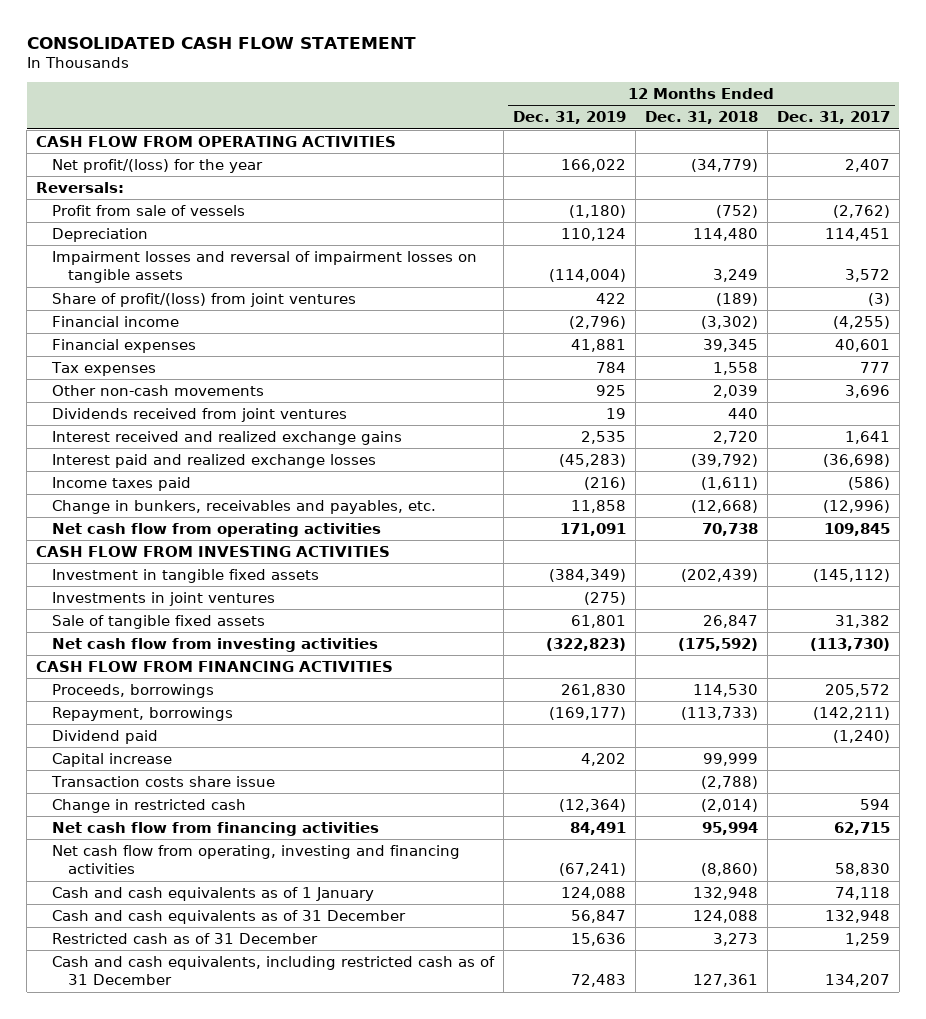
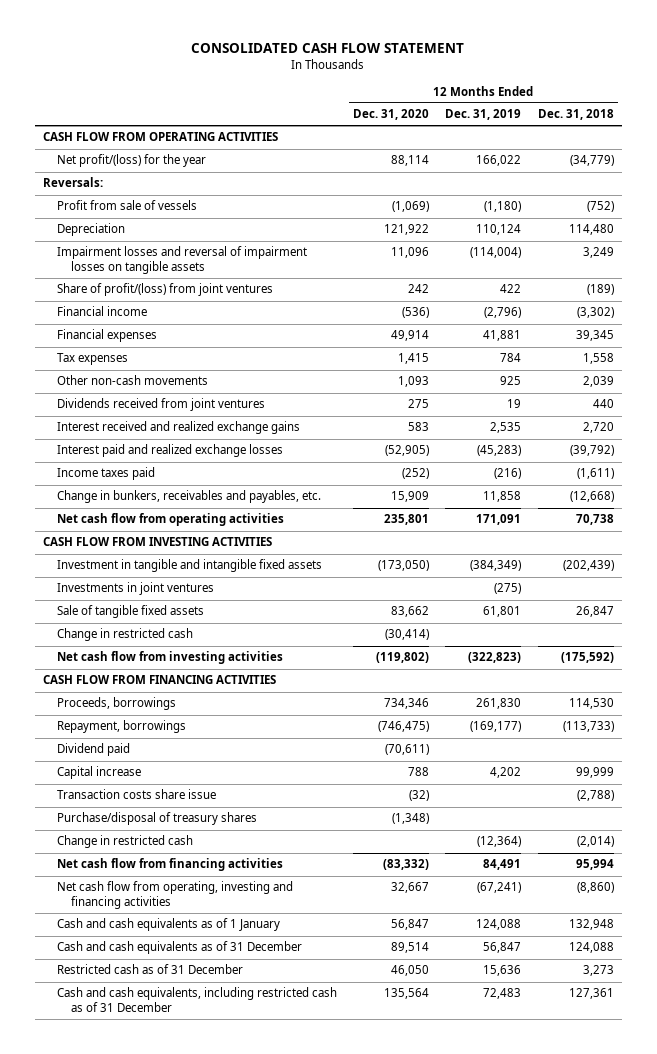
- | 12 Months Ended Dec. 31, 2019 | 12 Months Ended Dec. 31, 2018 | 12 Months Ended Dec. 31, 2017
+ | 12 Months Ended Dec. 31, 2020 | 12 Months Ended Dec. 31, 2019 | 12 Months Ended Dec. 31, 2018
- Investment in tangible fixed assets | (384,349) | (202,439) | (145,112)
+ Investment in tangible and intangible fixed assets | (173,050) | (384,349) | (202,439)
+ Change in restricted cash | (30,414) | |
+ Purchase/disposal of treasury shares | (1,348) | |

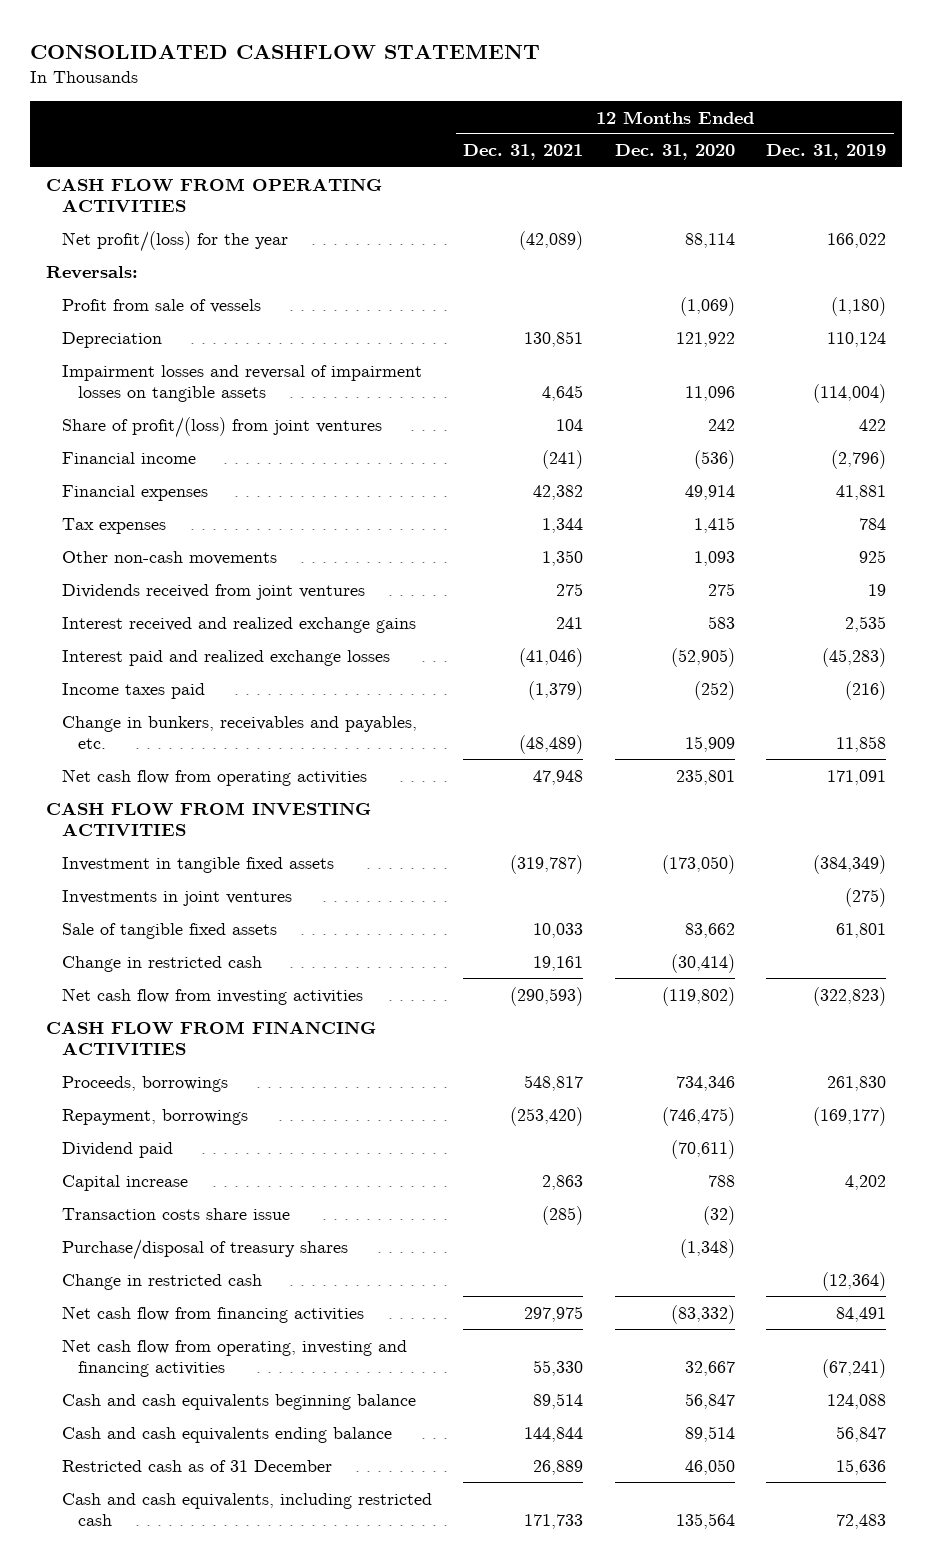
- CONSOLIDATED CASH FLOW STATEMENT
+ CONSOLIDATED CASHFLOW STATEMENT
- | 12 Months Ended Dec. 31, 2020 | 12 Months Ended Dec. 31, 2019 | 12 Months Ended Dec. 31, 2018
+ | 12 Months Ended Dec. 31, 2021 | 12 Months Ended Dec. 31, 2020 | 12 Months Ended Dec. 31, 2019
- Investment in tangible and intangible fixed assets | (173,050) | (384,349) | (202,439)
+ Investment in tangible fixed assets | (319,787) | (173,050) | (384,349)
- Cash and cash equivalents as of 1 January | 56,847 | 124,088 | 132,948
- Cash and cash equivalents as of 31 December | 89,514 | 56,847 | 124,088
+ Cash and cash equivalents beginning balance | 89,514 | 56,847 | 124,088
+ Cash and cash equivalents ending balance | 144,844 | 89,514 | 56,847
- Cash and cash equivalents, including restricted cash as of 31 December | 135,564 | 72,483 | 127,361
+ Cash and cash equivalents, including restricted cash | 171,733 | 135,564 | 72,483

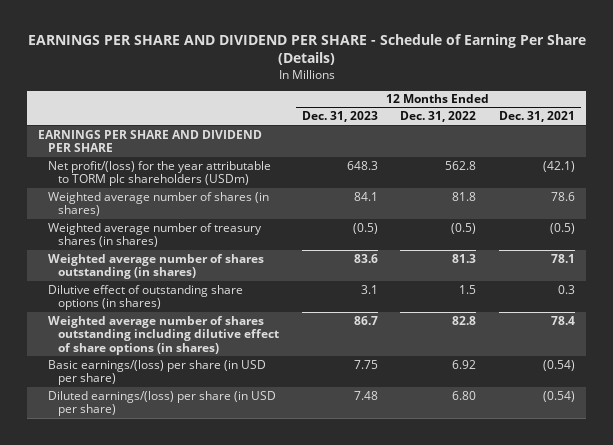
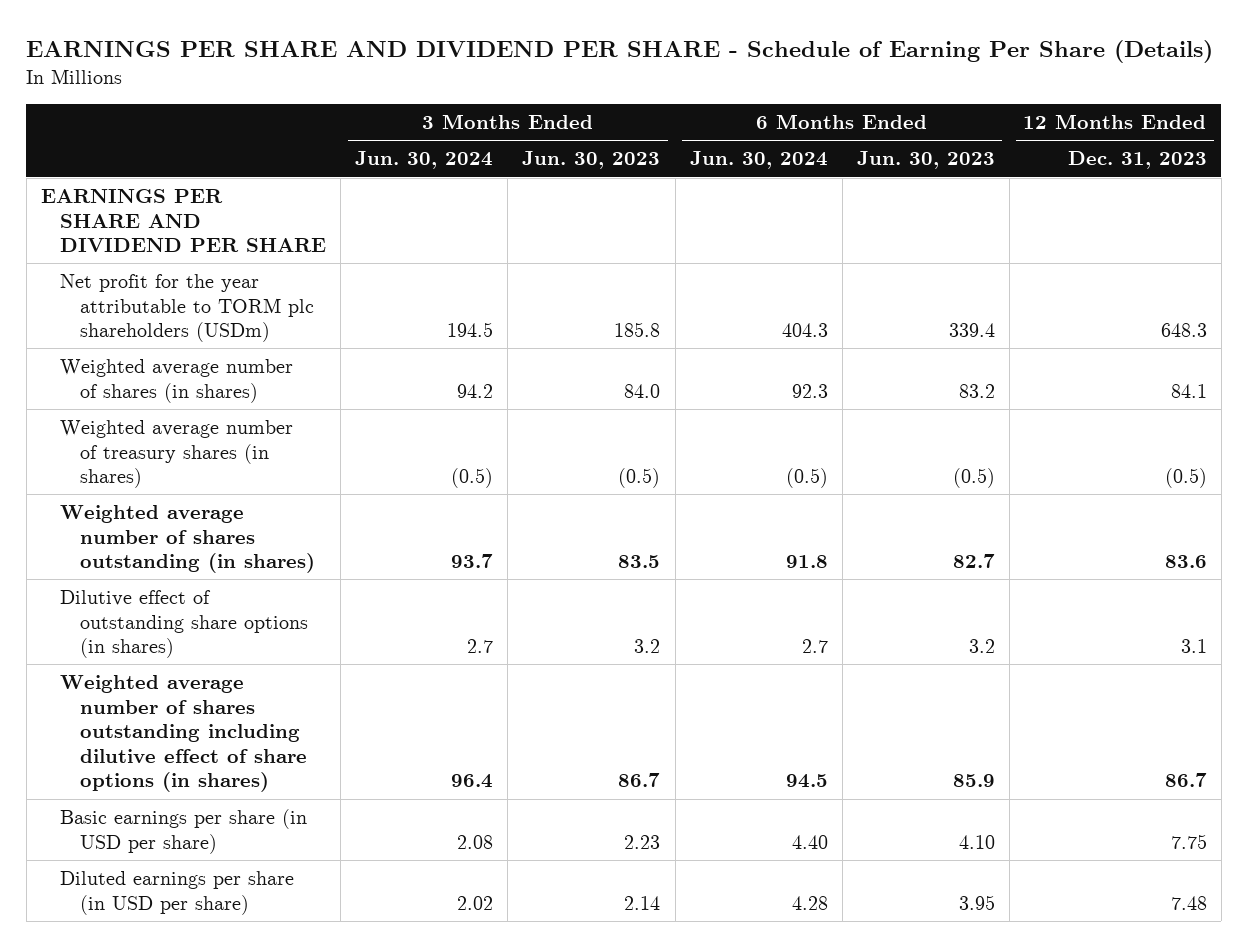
- | 12 Months Ended Dec. 31, 2023 | 12 Months Ended Dec. 31, 2022 | 12 Months Ended Dec. 31, 2021
+ | 3 Months Ended Jun. 30, 2024 | 3 Months Ended Jun. 30, 2023 | 6 Months Ended Jun. 30, 2024 | 6 Months Ended Jun. 30, 2023 | 12 Months Ended Dec. 31, 2023
- Net profit/(loss) for the year attributable to TORM plc shareholders (USDm) | 648.3 | 562.8 | (42.1)
+ Net profit for the year attributable to TORM plc shareholders (USDm) | 194.5 | 185.8 | 404.3 | 339.4 | 648.3
- Basic earnings/(loss) per share (in USD per share) | 7.75 | 6.92 | (0.54)
- Diluted earnings/(loss) per share (in USD per share) | 7.48 | 6.80 | (0.54)
+ Basic earnings per share (in USD per share) | 2.08 | 2.23 | 4.40 | 4.10 | 7.75
+ Diluted earnings per share (in USD per share) | 2.02 | 2.14 | 4.28 | 3.95 | 7.48

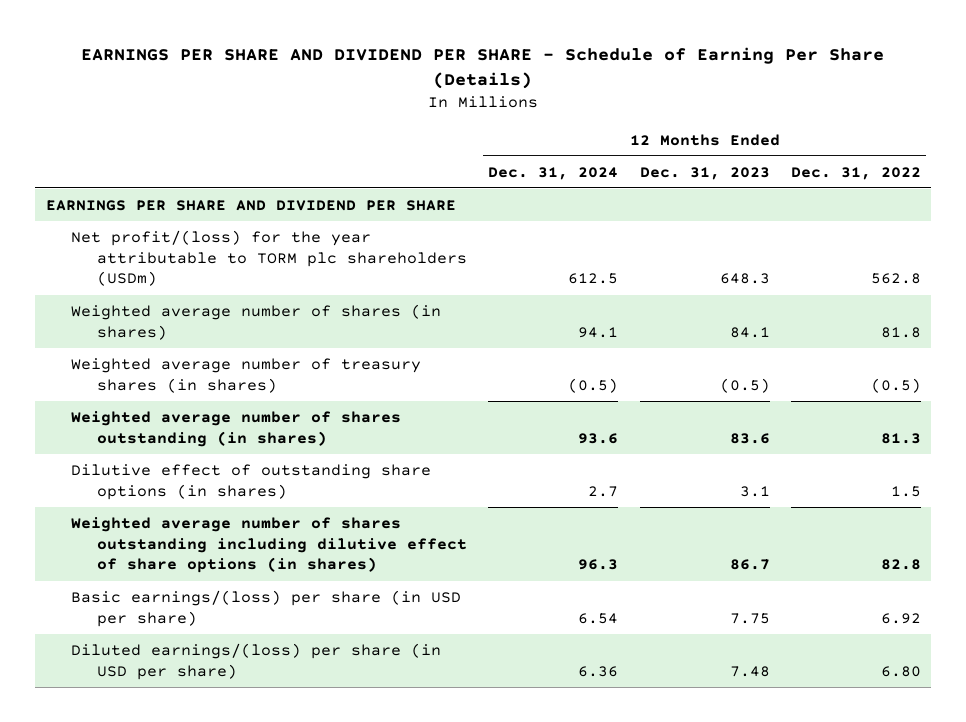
- | 3 Months Ended Jun. 30, 2024 | 3 Months Ended Jun. 30, 2023 | 6 Months Ended Jun. 30, 2024 | 6 Months Ended Jun. 30, 2023 | 12 Months Ended Dec. 31, 2023
+ | 12 Months Ended Dec. 31, 2024 | 12 Months Ended Dec. 31, 2023 | 12 Months Ended Dec. 31, 2022
- Net profit for the year attributable to TORM plc shareholders (USDm) | 194.5 | 185.8 | 404.3 | 339.4 | 648.3
+ Net profit/(loss) for the year attributable to TORM plc shareholders (USDm) | 612.5 | 648.3 | 562.8
- Basic earnings per share (in USD per share) | 2.08 | 2.23 | 4.40 | 4.10 | 7.75
- Diluted earnings per share (in USD per share) | 2.02 | 2.14 | 4.28 | 3.95 | 7.48
+ Basic earnings/(loss) per share (in USD per share) | 6.54 | 7.75 | 6.92
+ Diluted earnings/(loss) per share (in USD per share) | 6.36 | 7.48 | 6.80

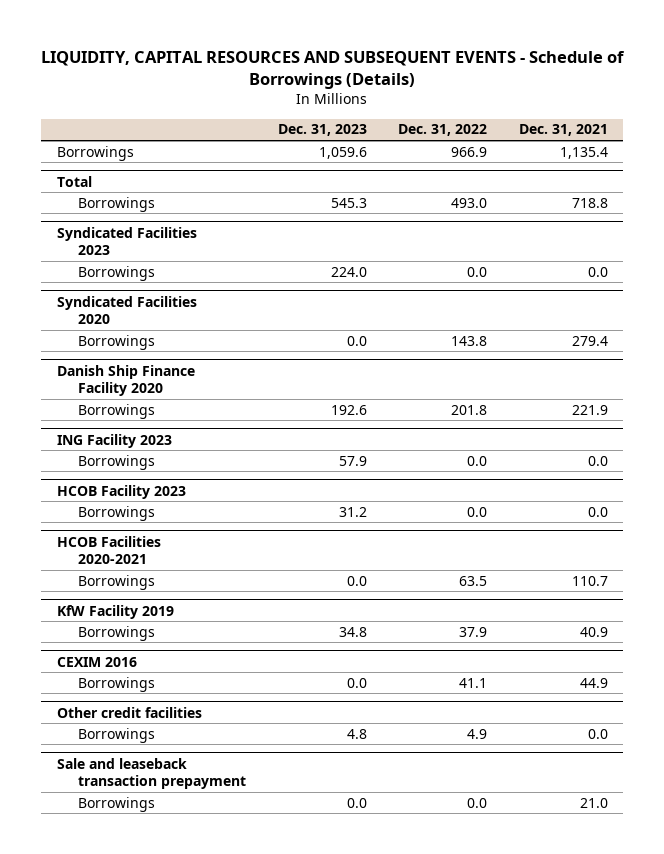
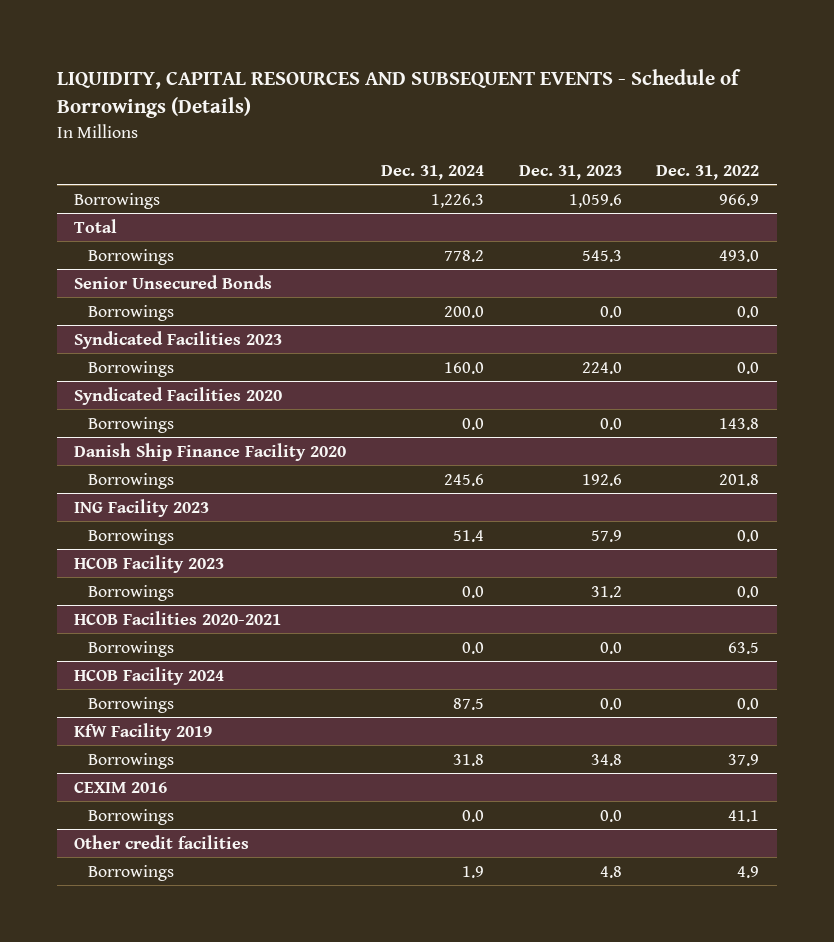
- | Dec. 31, 2023 | Dec. 31, 2022 | Dec. 31, 2021
+ | Dec. 31, 2024 | Dec. 31, 2023 | Dec. 31, 2022
+ Senior Unsecured Bonds
+ Borrowings | 200.0 | 0.0 | 0.0
+ HCOB Facility 2024
+ Borrowings | 87.5 | 0.0 | 0.0
- Sale and leaseback transaction prepayment
- Borrowings | 0.0 | 0.0 | 21.0

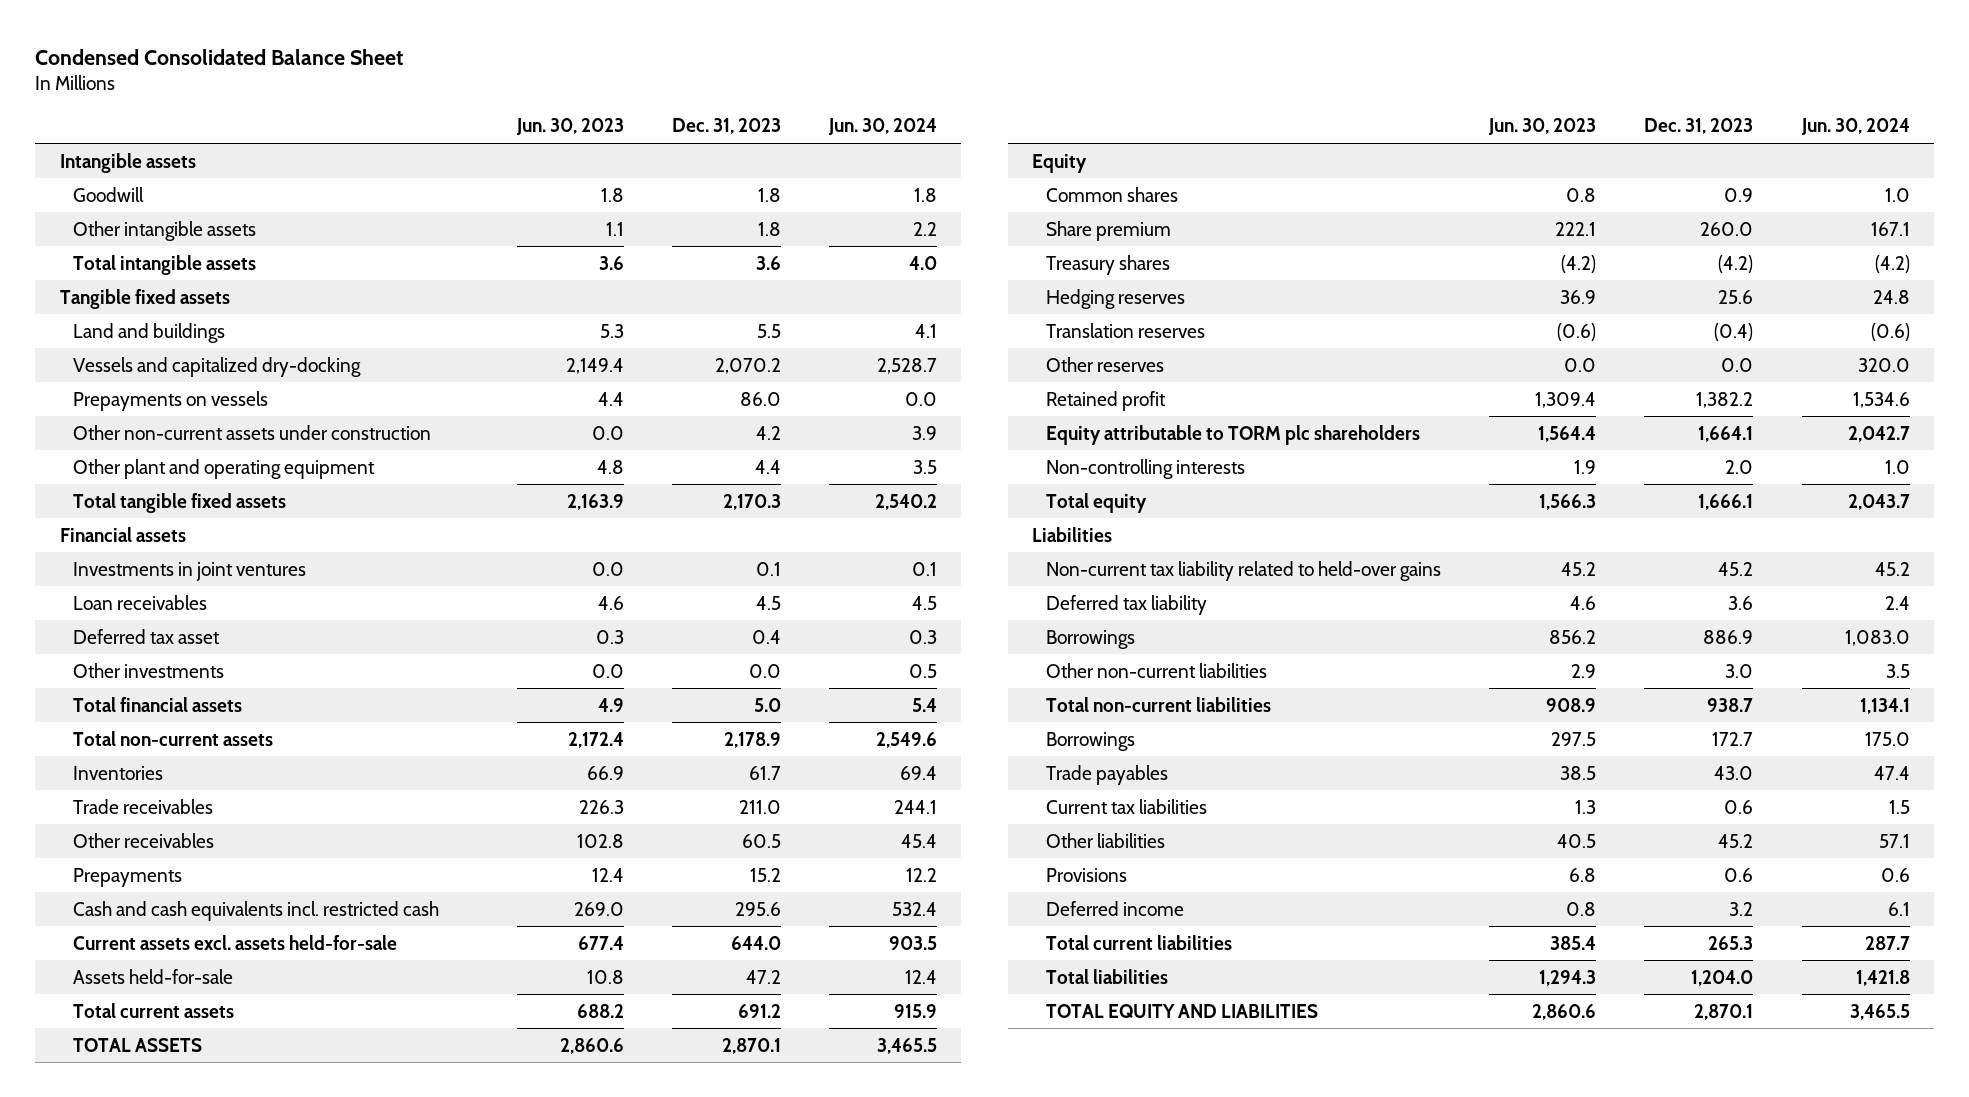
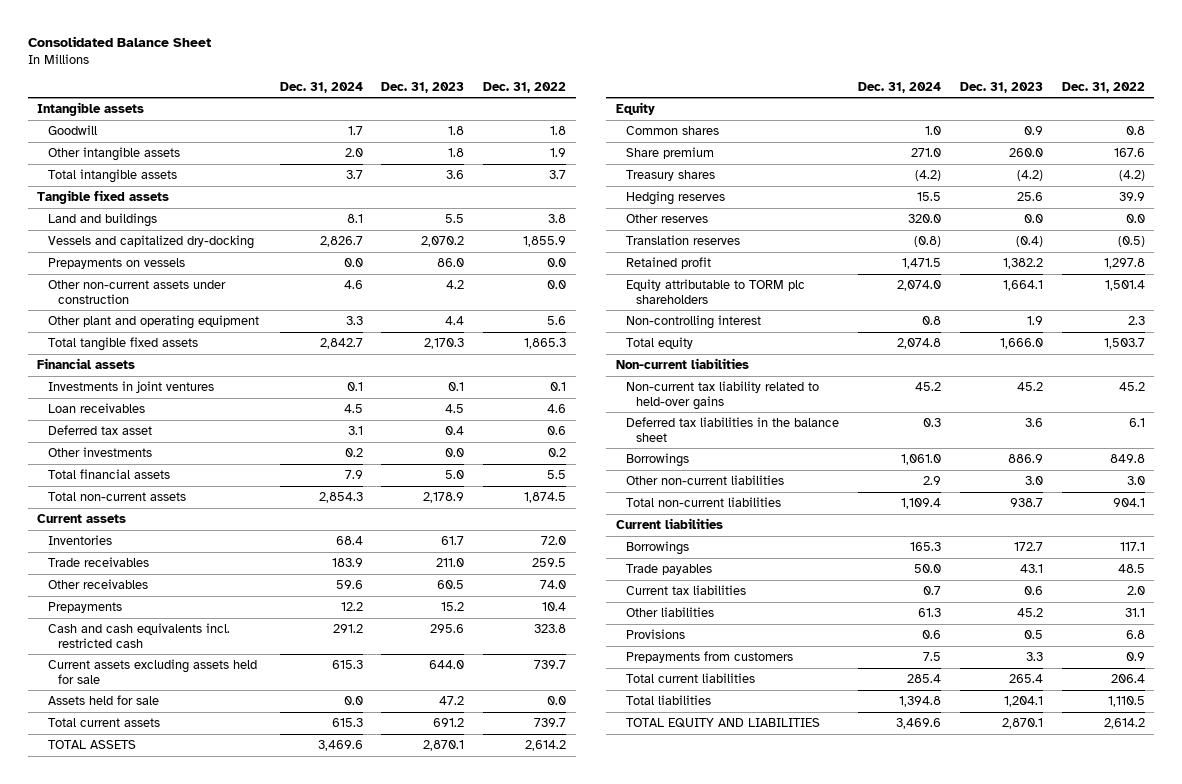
- Condensed Consolidated Balance Sheet
+ Consolidated Balance Sheet
- | Jun. 30, 2023 | Dec. 31, 2023 | Jun. 30, 2024
+ | Dec. 31, 2024 | Dec. 31, 2023 | Dec. 31, 2022
+ Current assets
- Current assets excl. assets held-for-sale | 677.4 | 644.0 | 903.5
- Assets held-for-sale | 10.8 | 47.2 | 12.4
+ Current assets excluding assets held for sale | 615.3 | 644.0 | 739.7
+ Assets held for sale | 0.0 | 47.2 | 0.0
moved down: Translation reserves | (0.8) | (0.4) | (0.5)
- Non-controlling interests | 1.9 | 2.0 | 1.0
- Total equity | 1,566.3 | 1,666.1 | 2,043.7
- Liabilities
+ Non-controlling interest | 0.8 | 1.9 | 2.3
+ Total equity | 2,074.8 | 1,666.0 | 1,503.7
+ Non-current liabilities
- Deferred tax liability | 4.6 | 3.6 | 2.4
+ Deferred tax liabilities in the balance sheet | 0.3 | 3.6 | 6.1
+ Current liabilities
- Trade payables | 38.5 | 43.0 | 47.4
+ Trade payables | 50.0 | 43.1 | 48.5
- Provisions | 6.8 | 0.6 | 0.6
- Deferred income | 0.8 | 3.2 | 6.1
- Total current liabilities | 385.4 | 265.3 | 287.7
- Total liabilities | 1,294.3 | 1,204.0 | 1,421.8
+ Provisions | 0.6 | 0.5 | 6.8
+ Prepayments from customers | 7.5 | 3.3 | 0.9
+ Total current liabilities | 285.4 | 265.4 | 206.4
+ Total liabilities | 1,394.8 | 1,204.1 | 1,110.5

